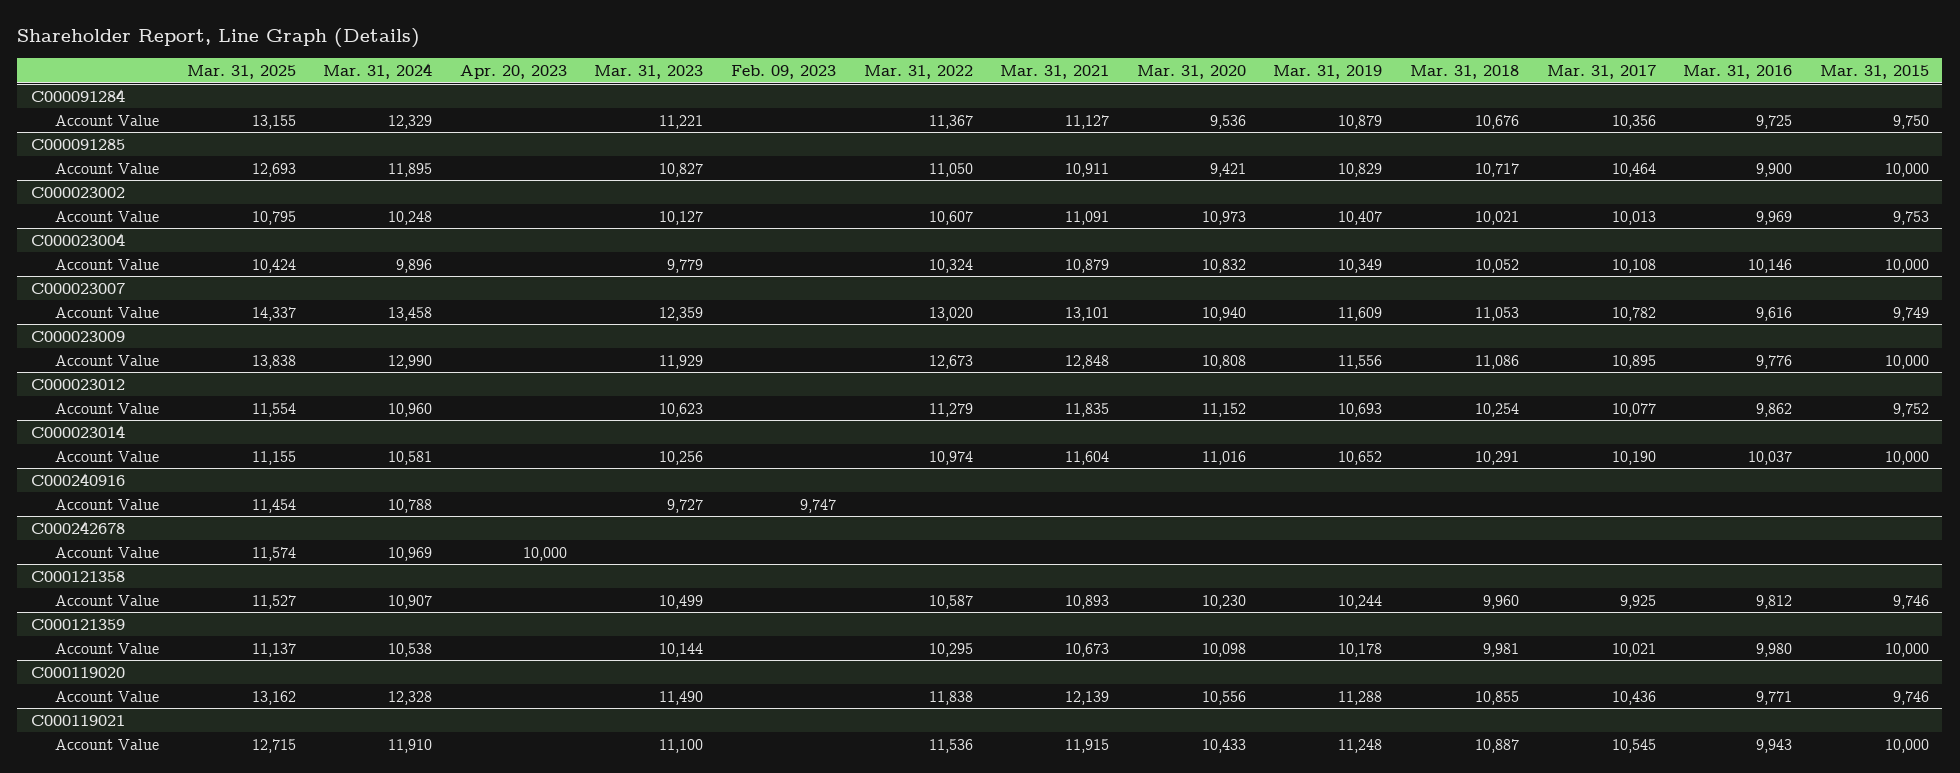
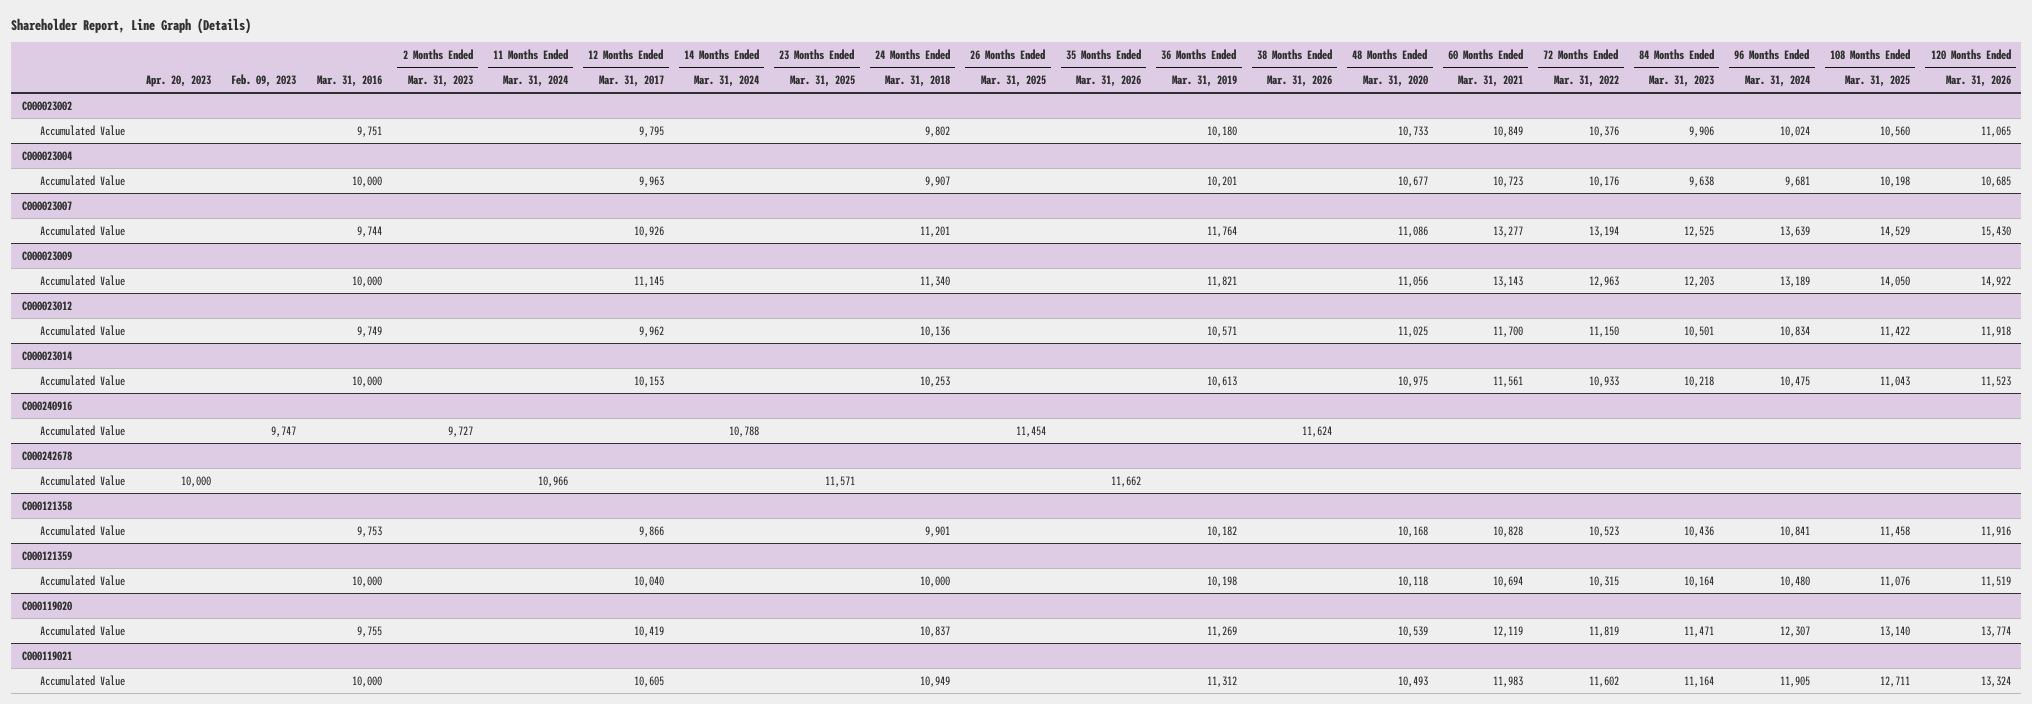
- | Mar. 31, 2025 | Mar. 31, 2024 | Apr. 20, 2023 | Mar. 31, 2023 | Feb. 09, 2023 | Mar. 31, 2022 | Mar. 31, 2021 | Mar. 31, 2020 | Mar. 31, 2019 | Mar. 31, 2018 | Mar. 31, 2017 | Mar. 31, 2016 | Mar. 31, 2015
+ | Apr. 20, 2023 | Feb. 09, 2023 | Mar. 31, 2016 | 2 Months Ended Mar. 31, 2023 | 11 Months Ended Mar. 31, 2024 | 12 Months Ended Mar. 31, 2017 | 14 Months Ended Mar. 31, 2024 | 23 Months Ended Mar. 31, 2025 | 24 Months Ended Mar. 31, 2018 | 26 Months Ended Mar. 31, 2025 | 35 Months Ended Mar. 31, 2026 | 36 Months Ended Mar. 31, 2019 | 38 Months Ended Mar. 31, 2026 | 48 Months Ended Mar. 31, 2020 | 60 Months Ended Mar. 31, 2021 | 72 Months Ended Mar. 31, 2022 | 84 Months Ended Mar. 31, 2023 | 96 Months Ended Mar. 31, 2024 | 108 Months Ended Mar. 31, 2025 | 120 Months Ended Mar. 31, 2026
- C000091284
- Account Value | 13,155 | 12,329 | | 11,221 | | 11,367 | 11,127 | 9,536 | 10,879 | 10,676 | 10,356 | 9,725 | 9,750
- C000091285
- Account Value | 12,693 | 11,895 | | 10,827 | | 11,050 | 10,911 | 9,421 | 10,829 | 10,717 | 10,464 | 9,900 | 10,000
@ C000023002
- Account Value | 10,795 | 10,248 | | 10,127 | | 10,607 | 11,091 | 10,973 | 10,407 | 10,021 | 10,013 | 9,969 | 9,753
+ Accumulated Value | | | 9,751 | | | 9,795 | | | 9,802 | | | 10,180 | | 10,733 | 10,849 | 10,376 | 9,906 | 10,024 | 10,560 | 11,065
@ C000023004
- Account Value | 10,424 | 9,896 | | 9,779 | | 10,324 | 10,879 | 10,832 | 10,349 | 10,052 | 10,108 | 10,146 | 10,000
+ Accumulated Value | | | 10,000 | | | 9,963 | | | 9,907 | | | 10,201 | | 10,677 | 10,723 | 10,176 | 9,638 | 9,681 | 10,198 | 10,685
@ C000023007
- Account Value | 14,337 | 13,458 | | 12,359 | | 13,020 | 13,101 | 10,940 | 11,609 | 11,053 | 10,782 | 9,616 | 9,749
+ Accumulated Value | | | 9,744 | | | 10,926 | | | 11,201 | | | 11,764 | | 11,086 | 13,277 | 13,194 | 12,525 | 13,639 | 14,529 | 15,430
@ C000023009
- Account Value | 13,838 | 12,990 | | 11,929 | | 12,673 | 12,848 | 10,808 | 11,556 | 11,086 | 10,895 | 9,776 | 10,000
+ Accumulated Value | | | 10,000 | | | 11,145 | | | 11,340 | | | 11,821 | | 11,056 | 13,143 | 12,963 | 12,203 | 13,189 | 14,050 | 14,922
@ C000023012
- Account Value | 11,554 | 10,960 | | 10,623 | | 11,279 | 11,835 | 11,152 | 10,693 | 10,254 | 10,077 | 9,862 | 9,752
+ Accumulated Value | | | 9,749 | | | 9,962 | | | 10,136 | | | 10,571 | | 11,025 | 11,700 | 11,150 | 10,501 | 10,834 | 11,422 | 11,918
@ C000023014
- Account Value | 11,155 | 10,581 | | 10,256 | | 10,974 | 11,604 | 11,016 | 10,652 | 10,291 | 10,190 | 10,037 | 10,000
+ Accumulated Value | | | 10,000 | | | 10,153 | | | 10,253 | | | 10,613 | | 10,975 | 11,561 | 10,933 | 10,218 | 10,475 | 11,043 | 11,523
@ C000240916
- Account Value | 11,454 | 10,788 | | 9,727 | 9,747 | | | | | | | |
+ Accumulated Value | | 9,747 | | 9,727 | | | 10,788 | | | 11,454 | | | 11,624 | | | | | | |
@ C000242678
- Account Value | 11,574 | 10,969 | 10,000 | | | | | | | | | |
+ Accumulated Value | 10,000 | | | | 10,966 | | | 11,571 | | | 11,662 | | | | | | | | |
@ C000121358
- Account Value | 11,527 | 10,907 | | 10,499 | | 10,587 | 10,893 | 10,230 | 10,244 | 9,960 | 9,925 | 9,812 | 9,746
+ Accumulated Value | | | 9,753 | | | 9,866 | | | 9,901 | | | 10,182 | | 10,168 | 10,828 | 10,523 | 10,436 | 10,841 | 11,458 | 11,916
@ C000121359
- Account Value | 11,137 | 10,538 | | 10,144 | | 10,295 | 10,673 | 10,098 | 10,178 | 9,981 | 10,021 | 9,980 | 10,000
+ Accumulated Value | | | 10,000 | | | 10,040 | | | 10,000 | | | 10,198 | | 10,118 | 10,694 | 10,315 | 10,164 | 10,480 | 11,076 | 11,519
@ C000119020
- Account Value | 13,162 | 12,328 | | 11,490 | | 11,838 | 12,139 | 10,556 | 11,288 | 10,855 | 10,436 | 9,771 | 9,746
+ Accumulated Value | | | 9,755 | | | 10,419 | | | 10,837 | | | 11,269 | | 10,539 | 12,119 | 11,819 | 11,471 | 12,307 | 13,140 | 13,774
@ C000119021
- Account Value | 12,715 | 11,910 | | 11,100 | | 11,536 | 11,915 | 10,433 | 11,248 | 10,887 | 10,545 | 9,943 | 10,000
+ Accumulated Value | | | 10,000 | | | 10,605 | | | 10,949 | | | 11,312 | | 10,493 | 11,983 | 11,602 | 11,164 | 11,905 | 12,711 | 13,324

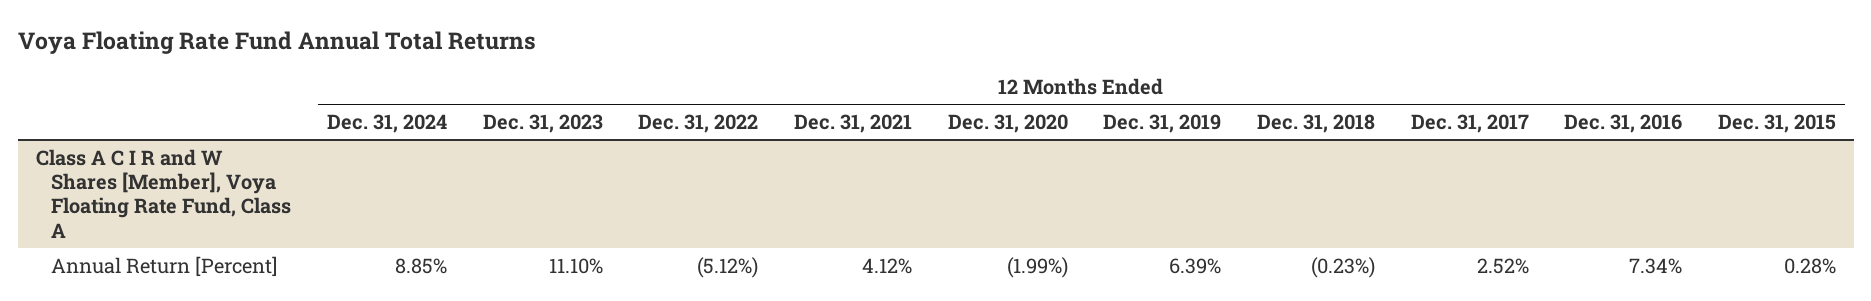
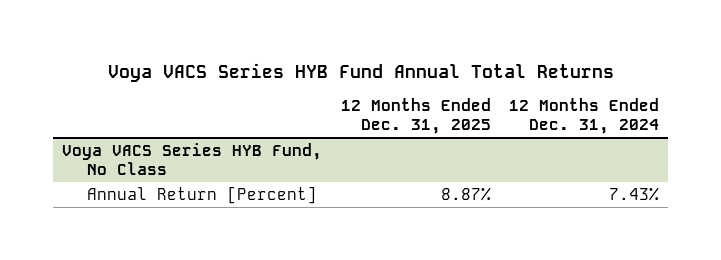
- Voya Floating Rate Fund Annual Total Returns
+ Voya VACS Series HYB Fund Annual Total Returns
- | 12 Months Ended Dec. 31, 2024 | 12 Months Ended Dec. 31, 2023 | 12 Months Ended Dec. 31, 2022 | 12 Months Ended Dec. 31, 2021 | 12 Months Ended Dec. 31, 2020 | 12 Months Ended Dec. 31, 2019 | 12 Months Ended Dec. 31, 2018 | 12 Months Ended Dec. 31, 2017 | 12 Months Ended Dec. 31, 2016 | 12 Months Ended Dec. 31, 2015
+ | 12 Months Ended Dec. 31, 2025 | 12 Months Ended Dec. 31, 2024
- Class A C I R and W Shares [Member], Voya Floating Rate Fund, Class A
- Annual Return [Percent] | 8.85% | 11.10% | (5.12%) | 4.12% | (1.99%) | 6.39% | (0.23%) | 2.52% | 7.34% | 0.28%
+ Voya VACS Series HYB Fund, No Class
+ Annual Return [Percent] | 8.87% | 7.43%

